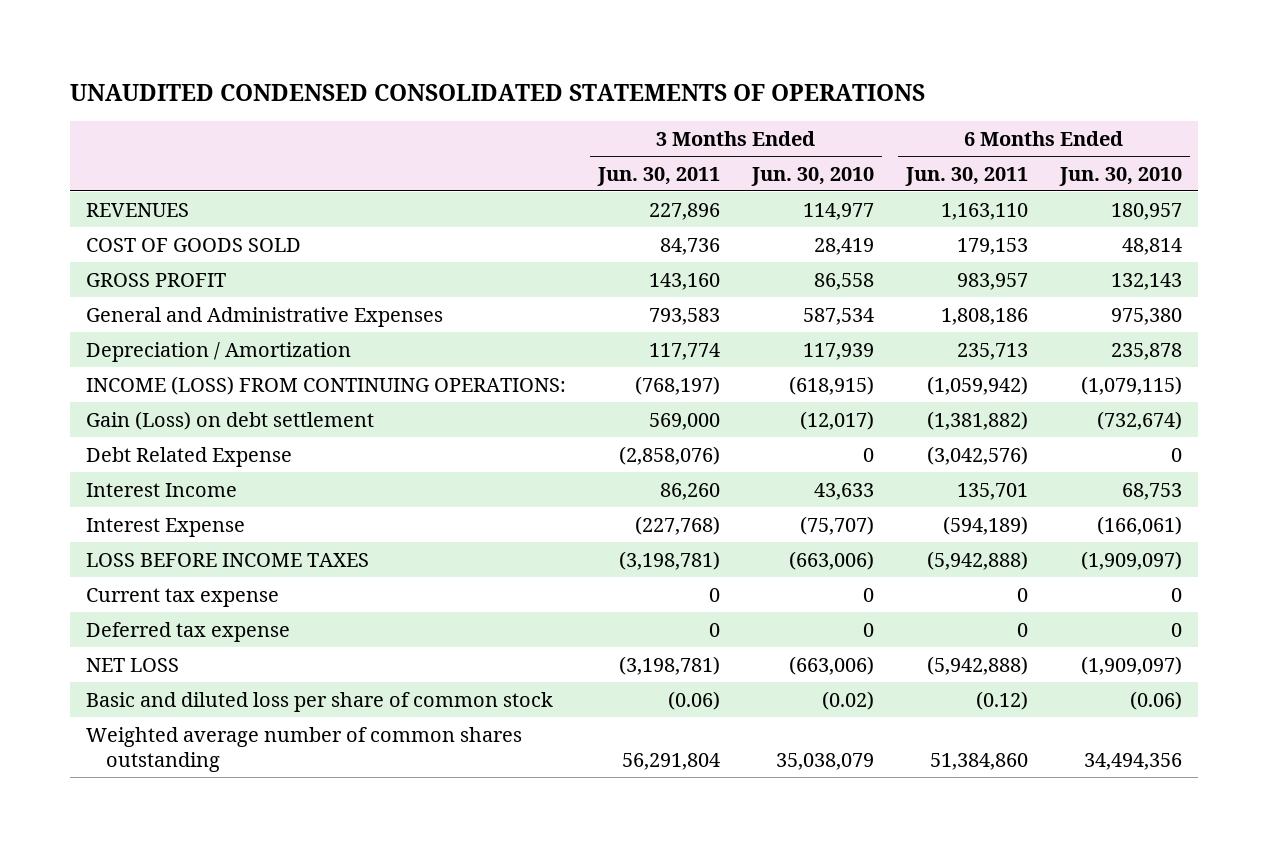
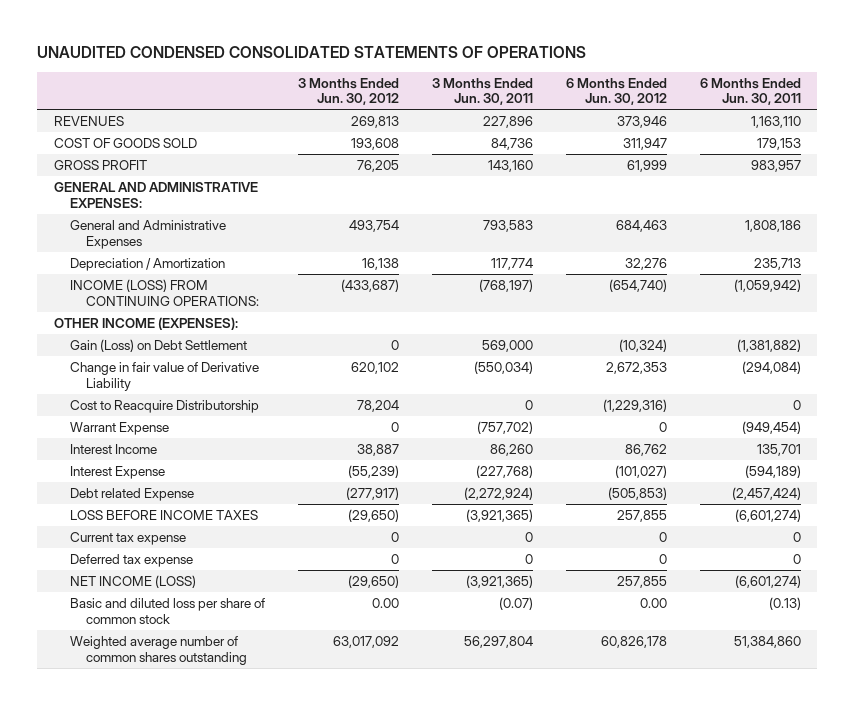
- | 3 Months Ended Jun. 30, 2011 | 3 Months Ended Jun. 30, 2010 | 6 Months Ended Jun. 30, 2011 | 6 Months Ended Jun. 30, 2010
+ | 3 Months Ended Jun. 30, 2012 | 3 Months Ended Jun. 30, 2011 | 6 Months Ended Jun. 30, 2012 | 6 Months Ended Jun. 30, 2011
+ GENERAL AND ADMINISTRATIVE EXPENSES:
- Gain (Loss) on debt settlement | 569,000 | (12,017) | (1,381,882) | (732,674)
- Debt Related Expense | (2,858,076) | 0 | (3,042,576) | 0
+ OTHER INCOME (EXPENSES):
+ Gain (Loss) on Debt Settlement | 0 | 569,000 | (10,324) | (1,381,882)
+ Change in fair value of Derivative Liability | 620,102 | (550,034) | 2,672,353 | (294,084)
+ Cost to Reacquire Distributorship | 78,204 | 0 | (1,229,316) | 0
+ Warrant Expense | 0 | (757,702) | 0 | (949,454)
- LOSS BEFORE INCOME TAXES | (3,198,781) | (663,006) | (5,942,888) | (1,909,097)
+ Debt related Expense | (277,917) | (2,272,924) | (505,853) | (2,457,424)
+ LOSS BEFORE INCOME TAXES | (29,650) | (3,921,365) | 257,855 | (6,601,274)
- NET LOSS | (3,198,781) | (663,006) | (5,942,888) | (1,909,097)
- Basic and diluted loss per share of common stock | (0.06) | (0.02) | (0.12) | (0.06)
- Weighted average number of common shares outstanding | 56,291,804 | 35,038,079 | 51,384,860 | 34,494,356
+ NET INCOME (LOSS) | (29,650) | (3,921,365) | 257,855 | (6,601,274)
+ Basic and diluted loss per share of common stock | 0.00 | (0.07) | 0.00 | (0.13)
+ Weighted average number of common shares outstanding | 63,017,092 | 56,297,804 | 60,826,178 | 51,384,860

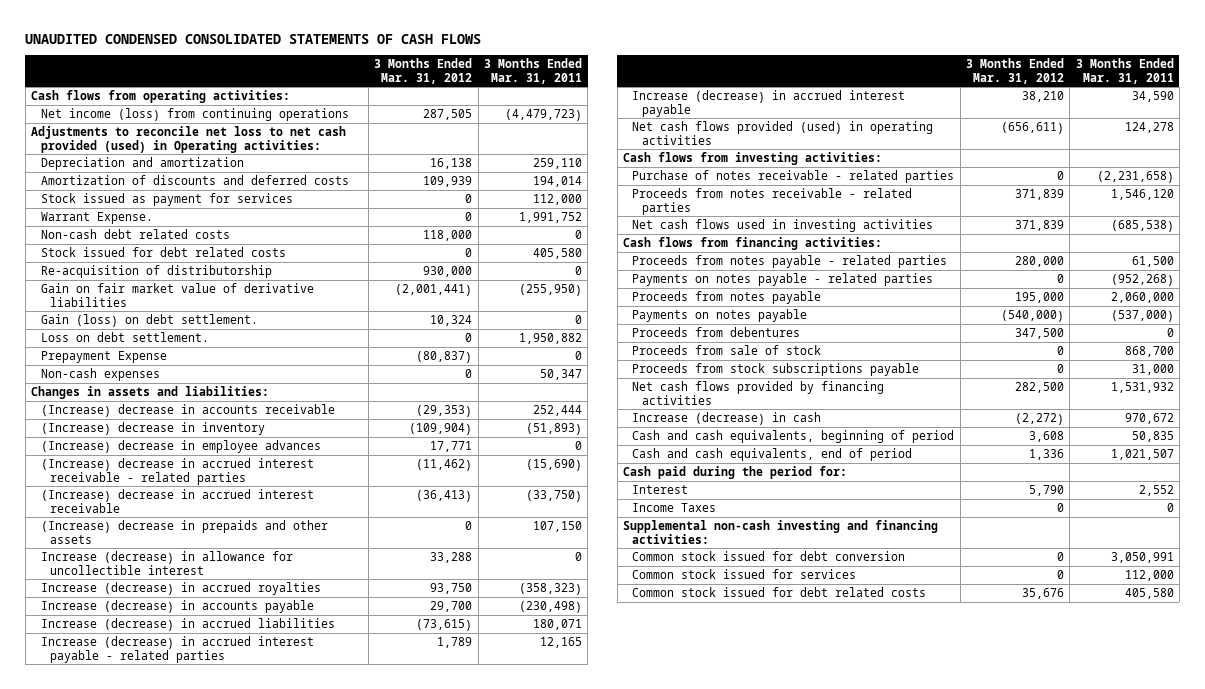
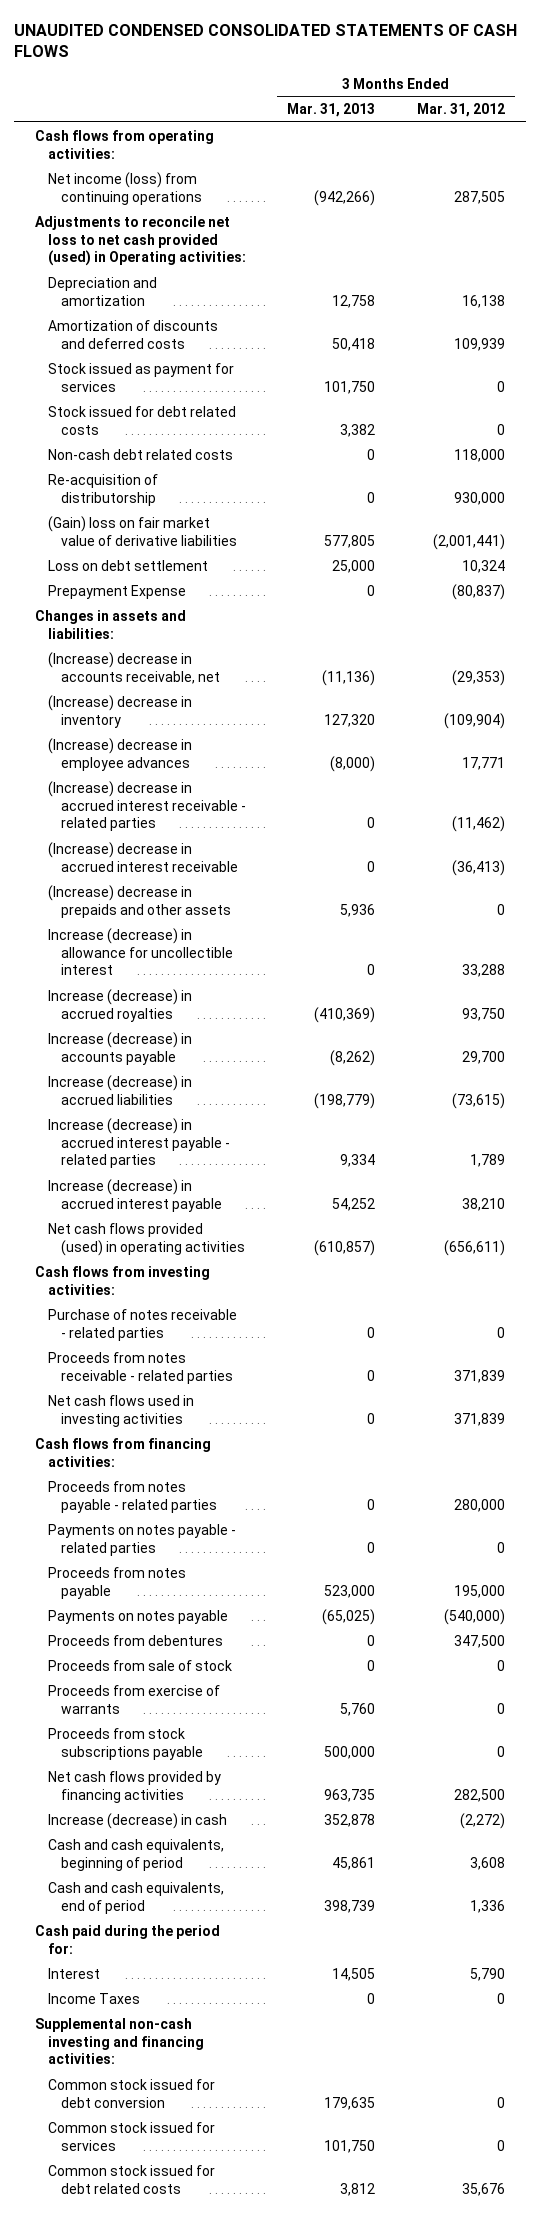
- | 3 Months Ended Mar. 31, 2012 | 3 Months Ended Mar. 31, 2011
+ | 3 Months Ended Mar. 31, 2013 | 3 Months Ended Mar. 31, 2012
- Warrant Expense. | 0 | 1,991,752
moved down: Non-cash debt related costs | 0 | 118,000
- Gain on fair market value of derivative liabilities | (2,001,441) | (255,950)
- Gain (loss) on debt settlement. | 10,324 | 0
- Loss on debt settlement. | 0 | 1,950,882
+ (Gain) loss on fair market value of derivative liabilities | 577,805 | (2,001,441)
+ Loss on debt settlement | 25,000 | 10,324
- Non-cash expenses | 0 | 50,347
- (Increase) decrease in accounts receivable | (29,353) | 252,444
+ (Increase) decrease in accounts receivable, net | (11,136) | (29,353)
+ Proceeds from exercise of warrants | 5,760 | 0

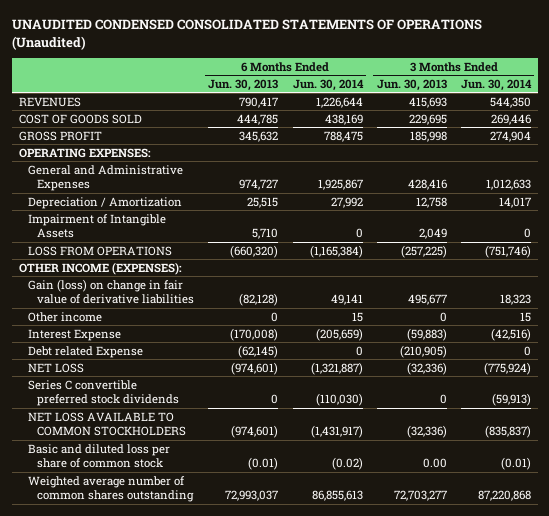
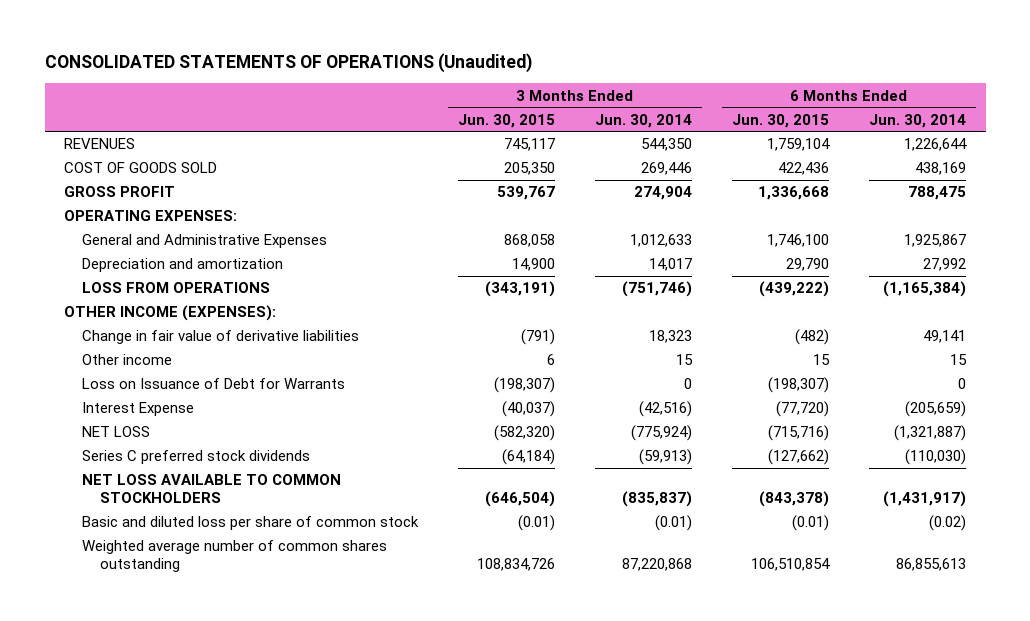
- UNAUDITED CONDENSED CONSOLIDATED STATEMENTS OF OPERATIONS (Unaudited)
+ CONSOLIDATED STATEMENTS OF OPERATIONS (Unaudited)
- | 6 Months Ended Jun. 30, 2013 | 6 Months Ended Jun. 30, 2014 | 3 Months Ended Jun. 30, 2013 | 3 Months Ended Jun. 30, 2014
+ | 3 Months Ended Jun. 30, 2015 | 3 Months Ended Jun. 30, 2014 | 6 Months Ended Jun. 30, 2015 | 6 Months Ended Jun. 30, 2014
- Depreciation / Amortization | 25,515 | 27,992 | 12,758 | 14,017
- Impairment of Intangible Assets | 5,710 | 0 | 2,049 | 0
+ Depreciation and amortization | 14,900 | 14,017 | 29,790 | 27,992
- Gain (loss) on change in fair value of derivative liabilities | (82,128) | 49,141 | 495,677 | 18,323
+ Change in fair value of derivative liabilities | (791) | 18,323 | (482) | 49,141
+ Loss on Issuance of Debt for Warrants | (198,307) | 0 | (198,307) | 0
- Debt related Expense | (62,145) | 0 | (210,905) | 0
- Series C convertible preferred stock dividends | 0 | (110,030) | 0 | (59,913)
+ Series C preferred stock dividends | (64,184) | (59,913) | (127,662) | (110,030)

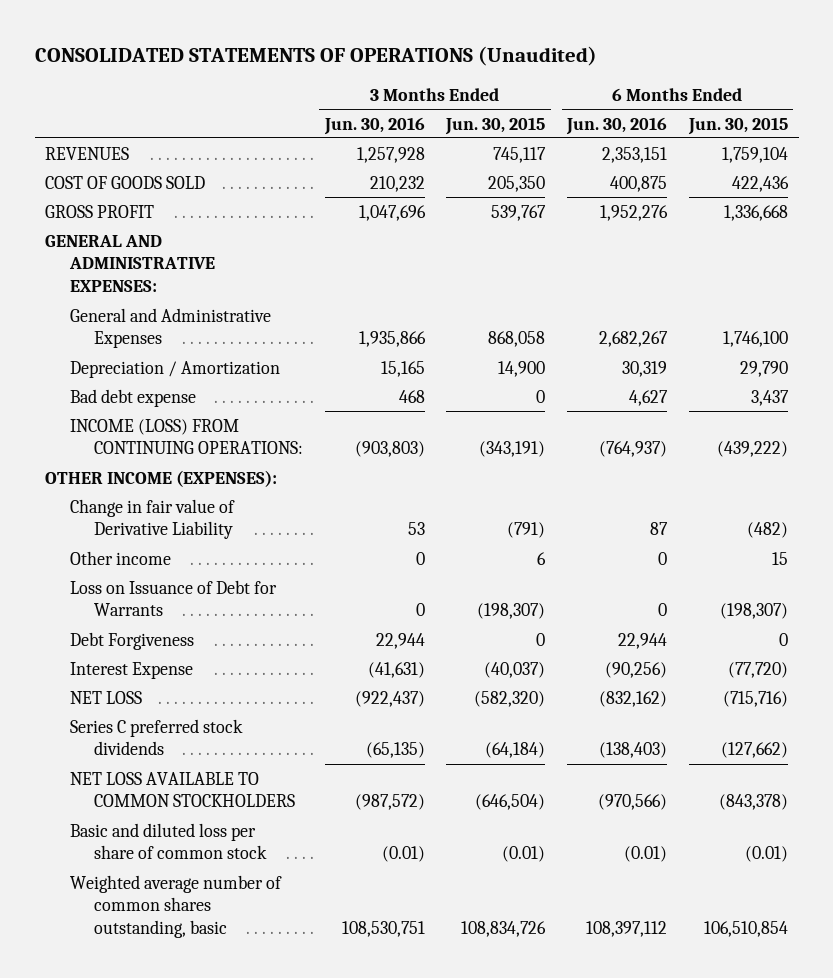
- | 3 Months Ended Jun. 30, 2015 | 3 Months Ended Jun. 30, 2014 | 6 Months Ended Jun. 30, 2015 | 6 Months Ended Jun. 30, 2014
+ | 3 Months Ended Jun. 30, 2016 | 3 Months Ended Jun. 30, 2015 | 6 Months Ended Jun. 30, 2016 | 6 Months Ended Jun. 30, 2015
- OPERATING EXPENSES:
+ GENERAL AND ADMINISTRATIVE EXPENSES:
- Depreciation and amortization | 14,900 | 14,017 | 29,790 | 27,992
- LOSS FROM OPERATIONS | (343,191) | (751,746) | (439,222) | (1,165,384)
+ Depreciation / Amortization | 15,165 | 14,900 | 30,319 | 29,790
+ Bad debt expense | 468 | 0 | 4,627 | 3,437
+ INCOME (LOSS) FROM CONTINUING OPERATIONS: | (903,803) | (343,191) | (764,937) | (439,222)
- Change in fair value of derivative liabilities | (791) | 18,323 | (482) | 49,141
+ Change in fair value of Derivative Liability | 53 | (791) | 87 | (482)
+ Debt Forgiveness | 22,944 | 0 | 22,944 | 0
- Weighted average number of common shares outstanding | 108,834,726 | 87,220,868 | 106,510,854 | 86,855,613
+ Weighted average number of common shares outstanding, basic | 108,530,751 | 108,834,726 | 108,397,112 | 106,510,854

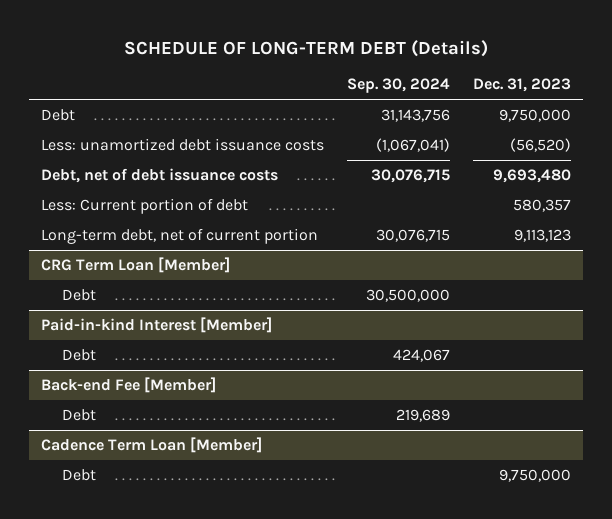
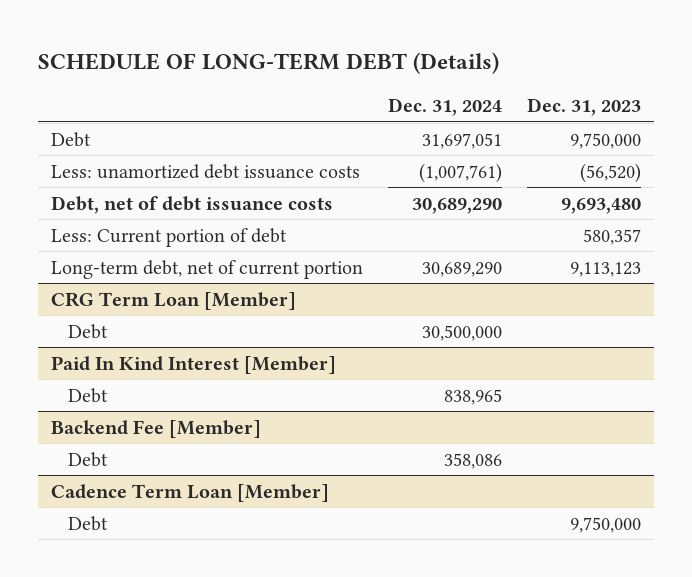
- | Sep. 30, 2024 | Dec. 31, 2023
+ | Dec. 31, 2024 | Dec. 31, 2023
- Paid-in-kind Interest [Member]
+ Paid In Kind Interest [Member]
- Back-end Fee [Member]
+ Backend Fee [Member]

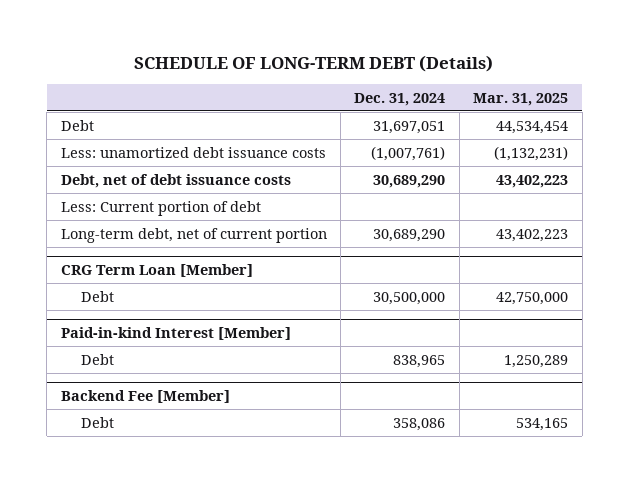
- | Dec. 31, 2024 | Dec. 31, 2023
+ | Dec. 31, 2024 | Mar. 31, 2025
- Paid In Kind Interest [Member]
+ Paid-in-kind Interest [Member]
- Cadence Term Loan [Member]
- Debt | | 9,750,000

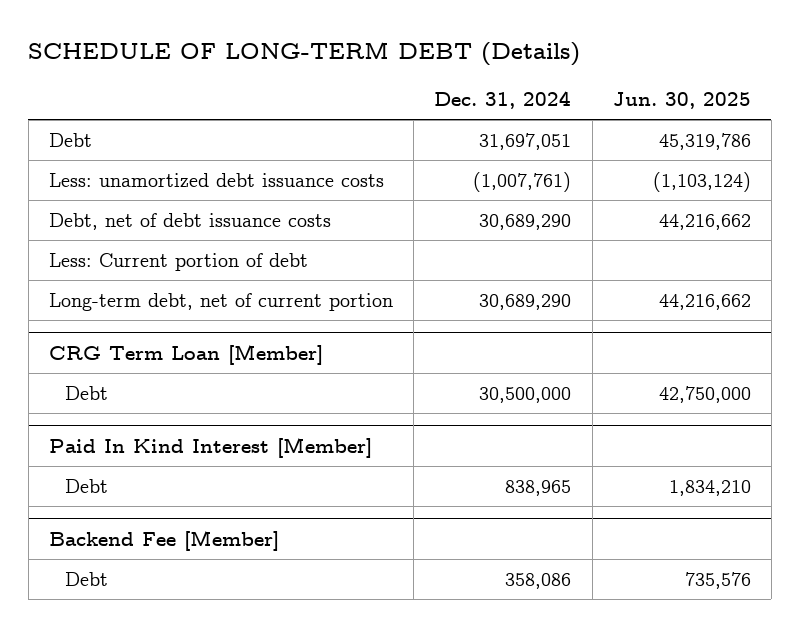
- | Dec. 31, 2024 | Mar. 31, 2025
+ | Dec. 31, 2024 | Jun. 30, 2025
- Paid-in-kind Interest [Member]
+ Paid In Kind Interest [Member]

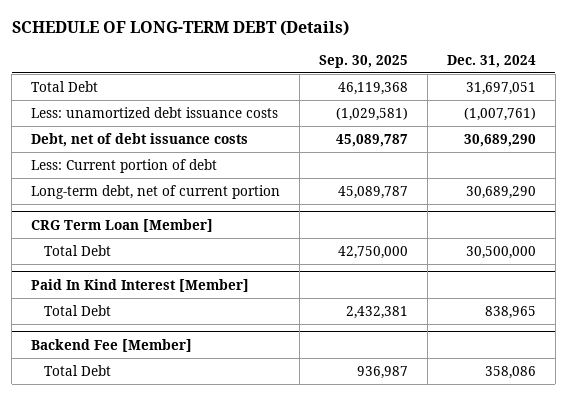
- | Dec. 31, 2024 | Jun. 30, 2025
+ | Sep. 30, 2025 | Dec. 31, 2024
- Debt | 31,697,051 | 45,319,786
+ Total Debt | 46,119,368 | 31,697,051
@ CRG Term Loan [Member]
- Debt | 30,500,000 | 42,750,000
+ Total Debt | 42,750,000 | 30,500,000
@ Paid In Kind Interest [Member]
- Debt | 838,965 | 1,834,210
+ Total Debt | 2,432,381 | 838,965
@ Backend Fee [Member]
- Debt | 358,086 | 735,576
+ Total Debt | 936,987 | 358,086

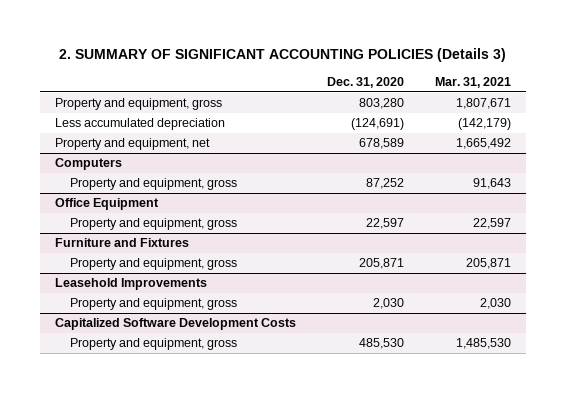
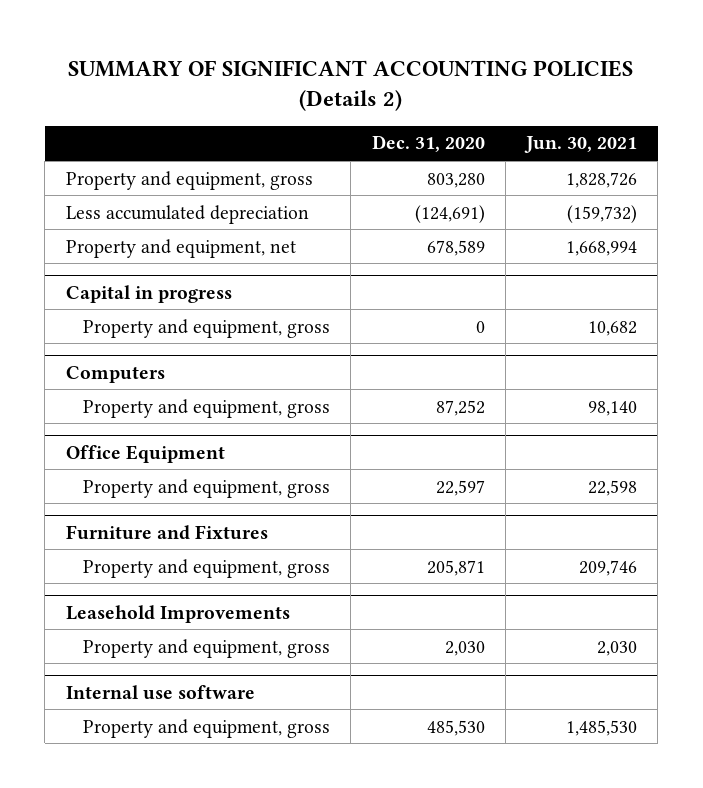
- 2. SUMMARY OF SIGNIFICANT ACCOUNTING POLICIES (Details 3)
+ SUMMARY OF SIGNIFICANT ACCOUNTING POLICIES (Details 2)
- | Dec. 31, 2020 | Mar. 31, 2021
+ | Dec. 31, 2020 | Jun. 30, 2021
+ Capital in progress
+ Property and equipment, gross | 0 | 10,682
- Capitalized Software Development Costs
+ Internal use software

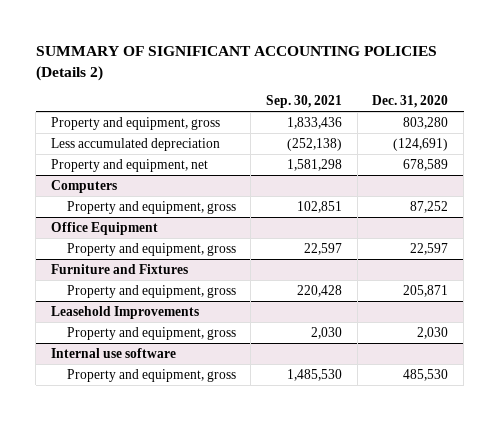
- | Dec. 31, 2020 | Jun. 30, 2021
+ | Sep. 30, 2021 | Dec. 31, 2020
- Capital in progress
- Property and equipment, gross | 0 | 10,682

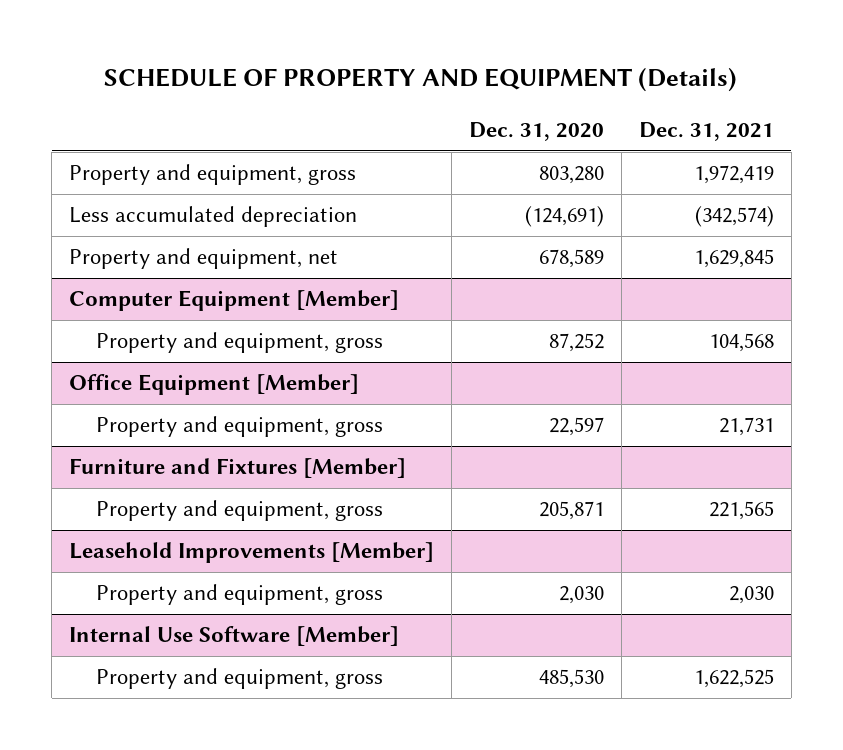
- SUMMARY OF SIGNIFICANT ACCOUNTING POLICIES (Details 2)
+ SCHEDULE OF PROPERTY AND EQUIPMENT (Details)
- | Sep. 30, 2021 | Dec. 31, 2020
+ | Dec. 31, 2020 | Dec. 31, 2021
- Computers
+ Computer Equipment [Member]
- Office Equipment
+ Office Equipment [Member]
- Furniture and Fixtures
+ Furniture and Fixtures [Member]
- Leasehold Improvements
+ Leasehold Improvements [Member]
- Internal use software
+ Internal Use Software [Member]

